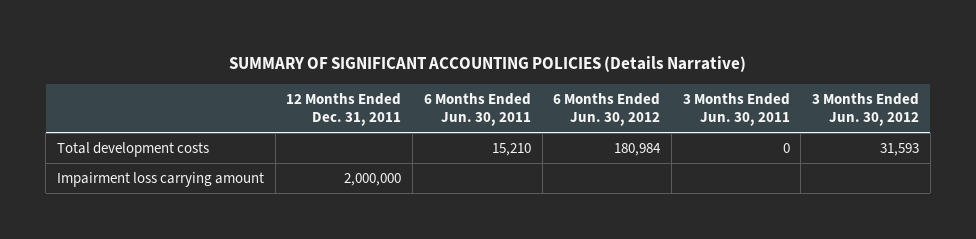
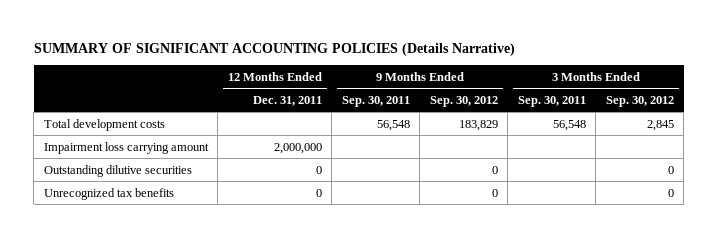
- | 12 Months Ended Dec. 31, 2011 | 6 Months Ended Jun. 30, 2011 | 6 Months Ended Jun. 30, 2012 | 3 Months Ended Jun. 30, 2011 | 3 Months Ended Jun. 30, 2012
+ | 12 Months Ended Dec. 31, 2011 | 9 Months Ended Sep. 30, 2011 | 9 Months Ended Sep. 30, 2012 | 3 Months Ended Sep. 30, 2011 | 3 Months Ended Sep. 30, 2012
+ Outstanding dilutive securities | 0 | | 0 | | 0
+ Unrecognized tax benefits | 0 | | 0 | | 0

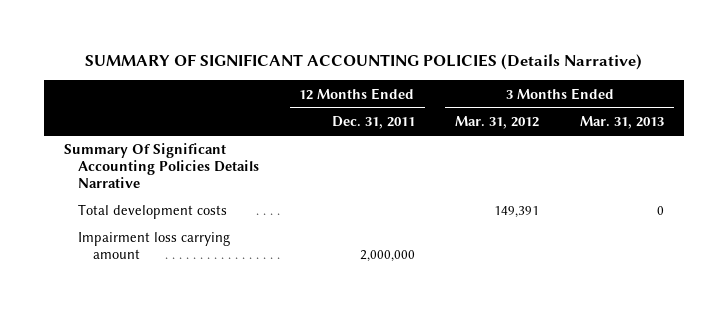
- | 12 Months Ended Dec. 31, 2011 | 9 Months Ended Sep. 30, 2011 | 9 Months Ended Sep. 30, 2012 | 3 Months Ended Sep. 30, 2011 | 3 Months Ended Sep. 30, 2012
+ | 12 Months Ended Dec. 31, 2011 | 3 Months Ended Mar. 31, 2012 | 3 Months Ended Mar. 31, 2013
+ Summary Of Significant Accounting Policies Details Narrative
- Outstanding dilutive securities | 0 | | 0 | | 0
- Unrecognized tax benefits | 0 | | 0 | | 0

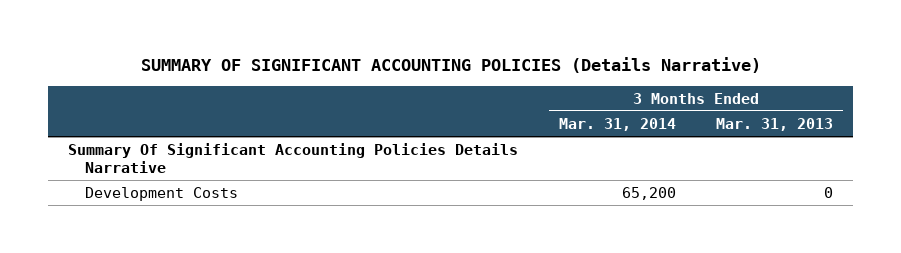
- | 12 Months Ended Dec. 31, 2011 | 3 Months Ended Mar. 31, 2012 | 3 Months Ended Mar. 31, 2013
+ | 3 Months Ended Mar. 31, 2014 | 3 Months Ended Mar. 31, 2013
- Total development costs | | 149,391 | 0
- Impairment loss carrying amount | 2,000,000 | |
+ Development Costs | 65,200 | 0

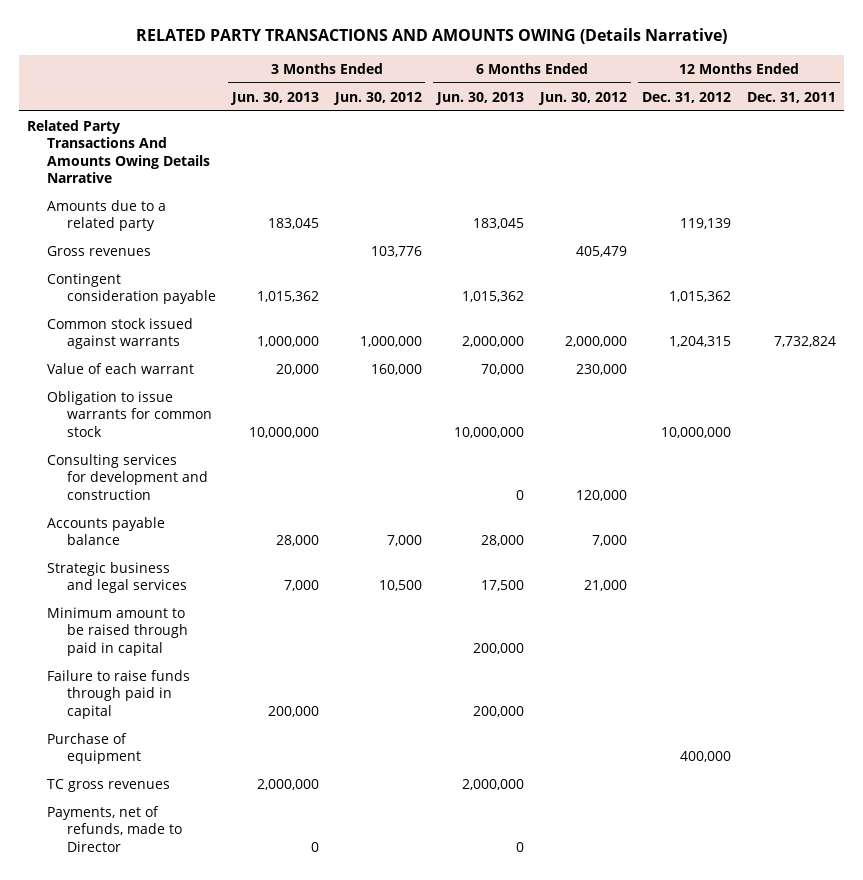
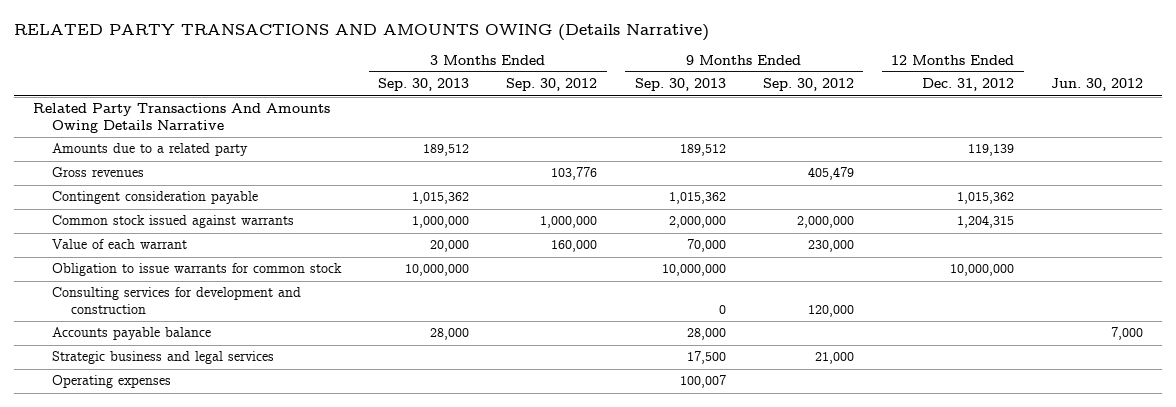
- | 3 Months Ended Jun. 30, 2013 | 3 Months Ended Jun. 30, 2012 | 6 Months Ended Jun. 30, 2013 | 6 Months Ended Jun. 30, 2012 | 12 Months Ended Dec. 31, 2012 | 12 Months Ended Dec. 31, 2011
+ | 3 Months Ended Sep. 30, 2013 | 3 Months Ended Sep. 30, 2012 | 9 Months Ended Sep. 30, 2013 | 9 Months Ended Sep. 30, 2012 | 12 Months Ended Dec. 31, 2012 | Jun. 30, 2012
- Minimum amount to be raised through paid in capital | | | 200,000 | | |
- Failure to raise funds through paid in capital | 200,000 | | 200,000 | | |
- Purchase of equipment | | | | | 400,000 |
- TC gross revenues | 2,000,000 | | 2,000,000 | | |
- Payments, net of refunds, made to Director | 0 | | 0 | | |
+ Operating expenses | | | 100,007 | | |

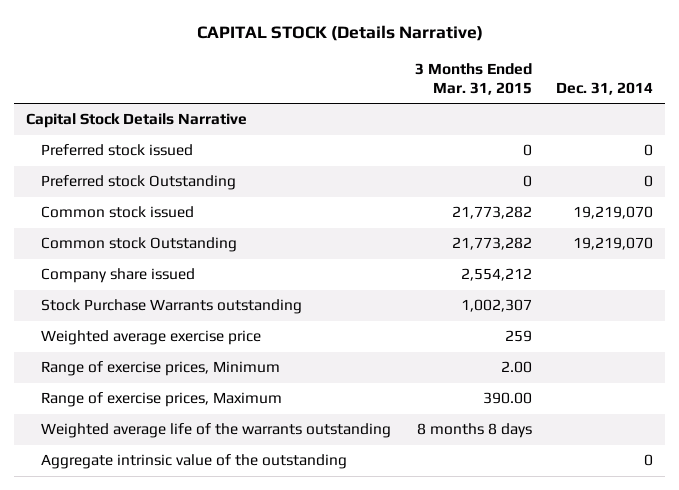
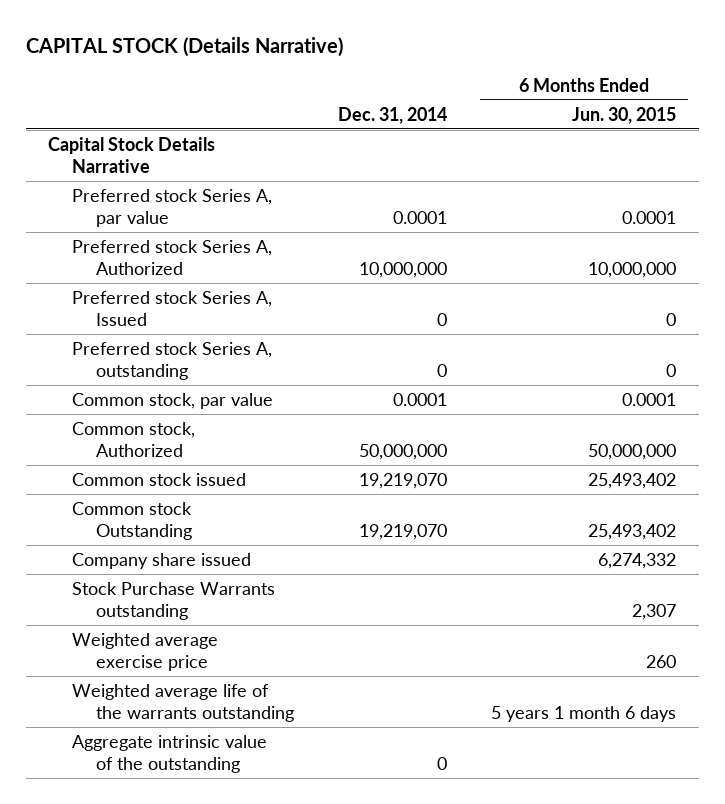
- | 3 Months Ended Mar. 31, 2015 | Dec. 31, 2014
+ | Dec. 31, 2014 | 6 Months Ended Jun. 30, 2015
- Preferred stock issued | 0 | 0
- Preferred stock Outstanding | 0 | 0
+ Preferred stock Series A, par value | 0.0001 | 0.0001
+ Preferred stock Series A, Authorized | 10,000,000 | 10,000,000
+ Preferred stock Series A, Issued | 0 | 0
+ Preferred stock Series A, outstanding | 0 | 0
+ Common stock, par value | 0.0001 | 0.0001
+ Common stock, Authorized | 50,000,000 | 50,000,000
- Range of exercise prices, Minimum | 2.00 |
- Range of exercise prices, Maximum | 390.00 |

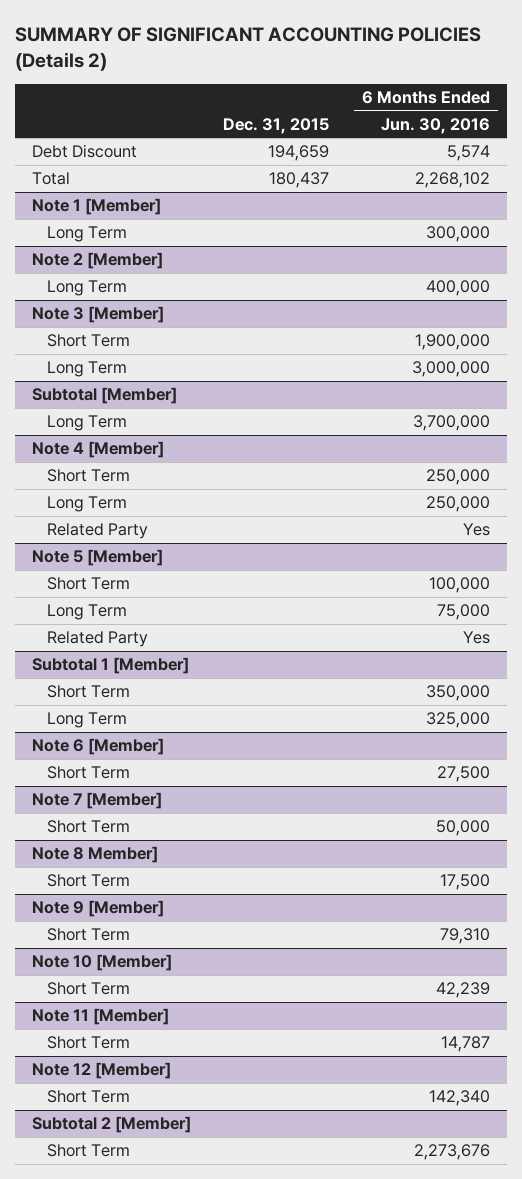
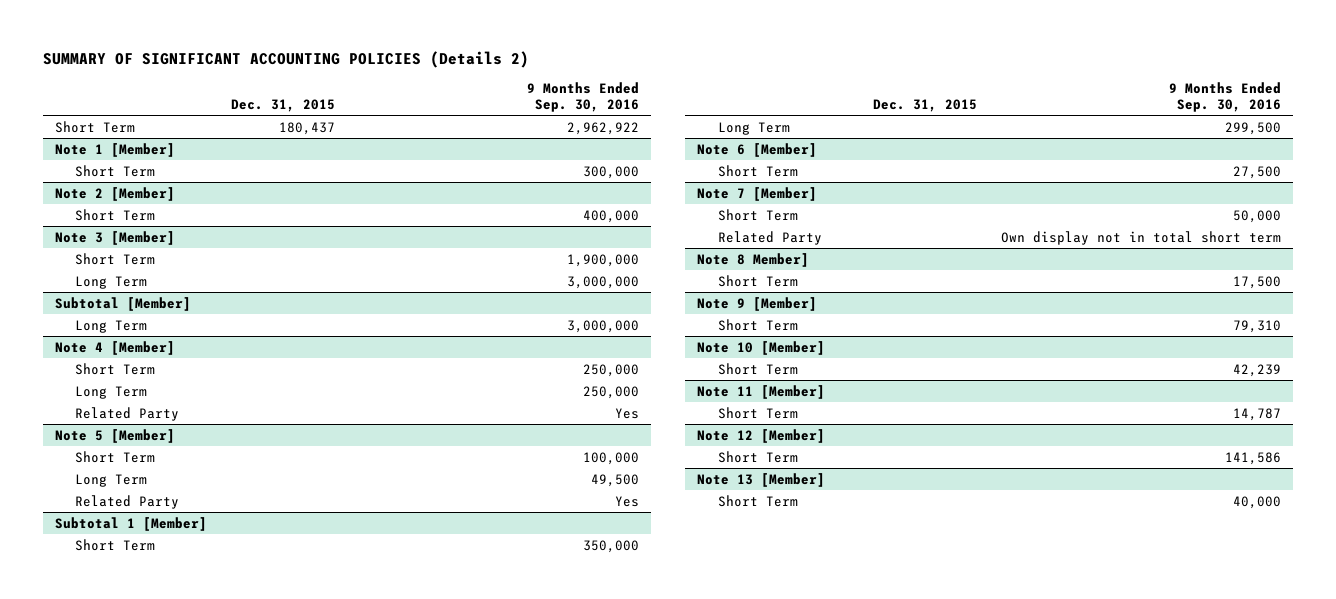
- | Dec. 31, 2015 | 6 Months Ended Jun. 30, 2016
+ | Dec. 31, 2015 | 9 Months Ended Sep. 30, 2016
- Debt Discount | 194,659 | 5,574
- Total | 180,437 | 2,268,102
+ Short Term | 180,437 | 2,962,922
@ Note 1 [Member]
- Long Term | | 300,000
+ Short Term | | 300,000
@ Note 2 [Member]
- Long Term | | 400,000
+ Short Term | | 400,000
@ Note 7 [Member]
+ Related Party | | Own display not in total short term
- Subtotal 2 [Member]
- Short Term | | 2,273,676
+ Note 13 [Member]
+ Short Term | | 40,000

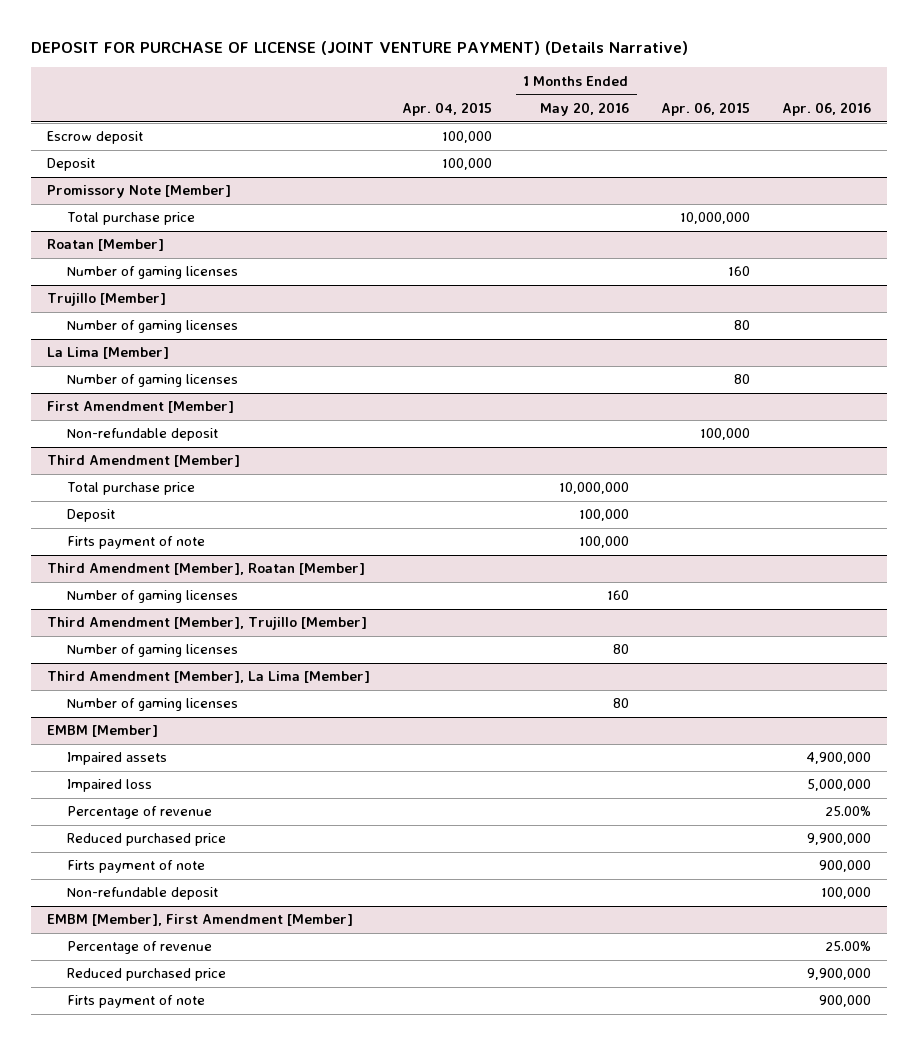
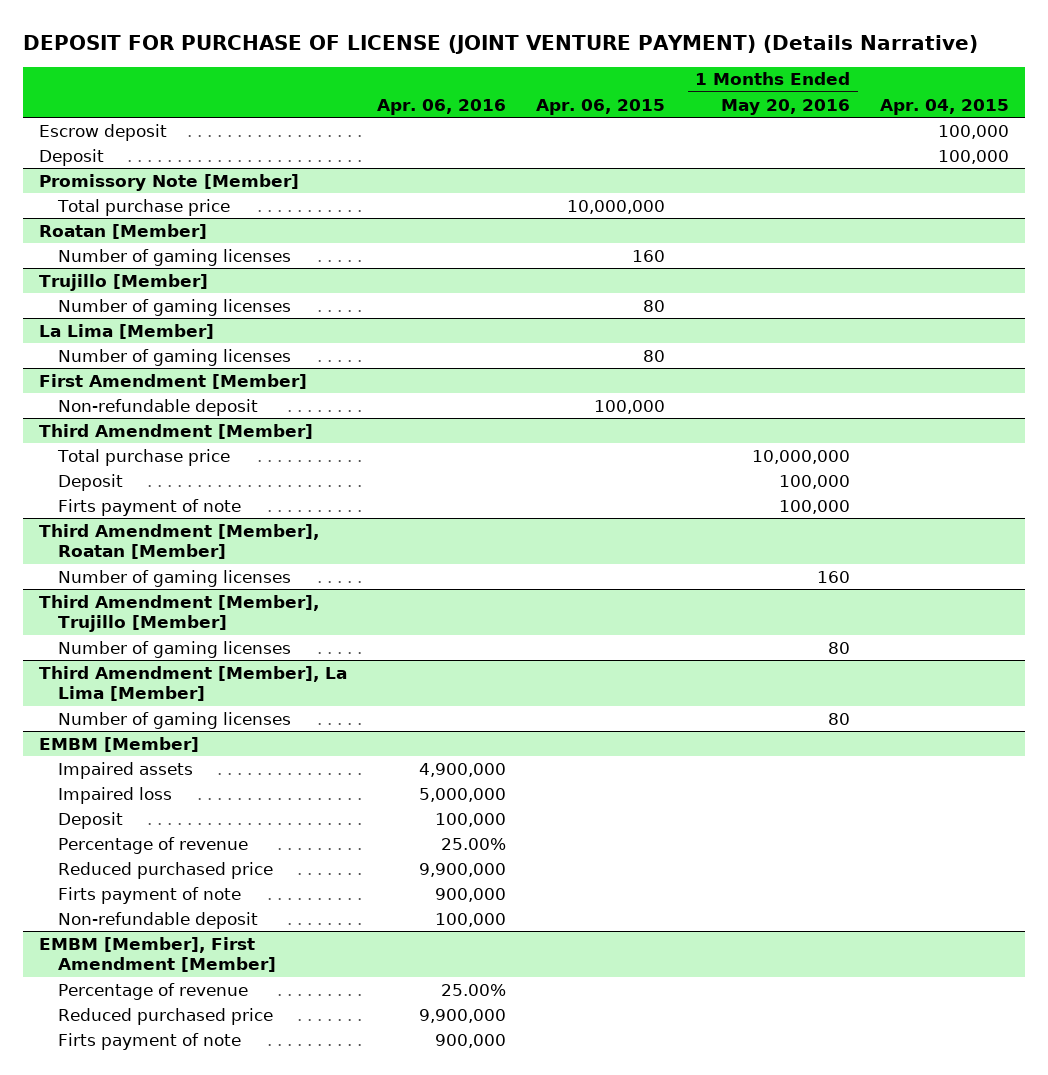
- | Apr. 04, 2015 | 1 Months Ended May 20, 2016 | Apr. 06, 2015 | Apr. 06, 2016
+ | Apr. 06, 2016 | Apr. 06, 2015 | 1 Months Ended May 20, 2016 | Apr. 04, 2015
@ EMBM [Member]
+ Deposit | 100,000 | | |

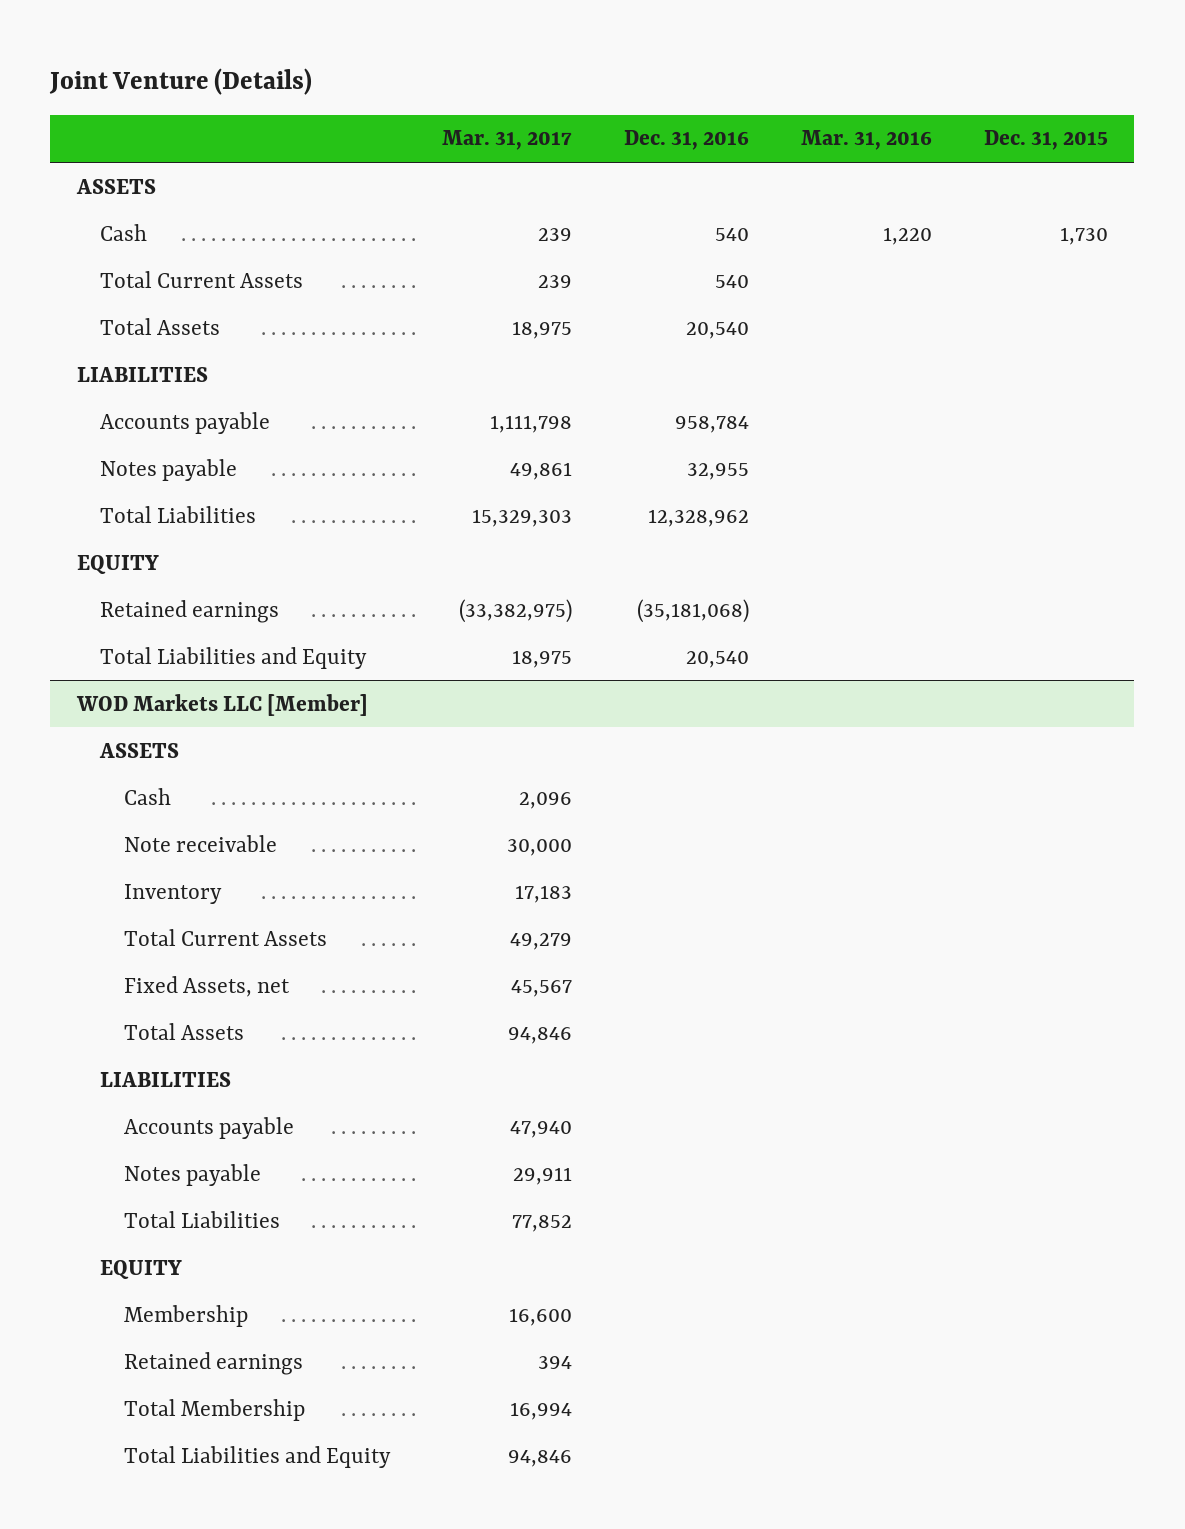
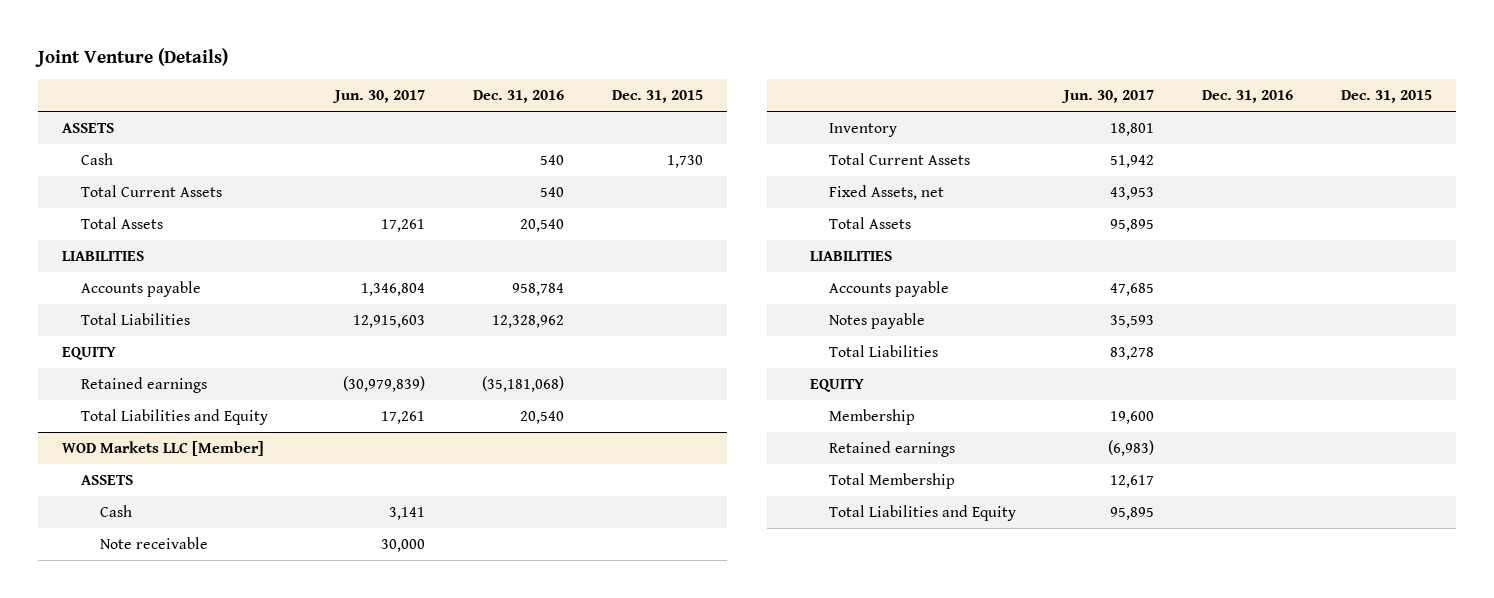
- | Mar. 31, 2017 | Dec. 31, 2016 | Mar. 31, 2016 | Dec. 31, 2015
+ | Jun. 30, 2017 | Dec. 31, 2016 | Dec. 31, 2015
- Notes payable | 49,861 | 32,955 | |

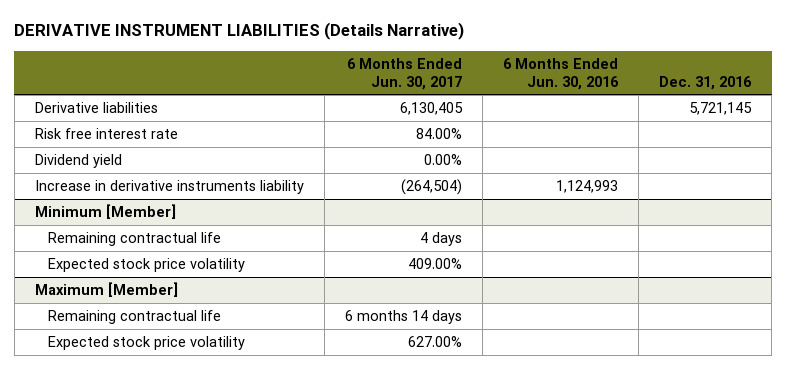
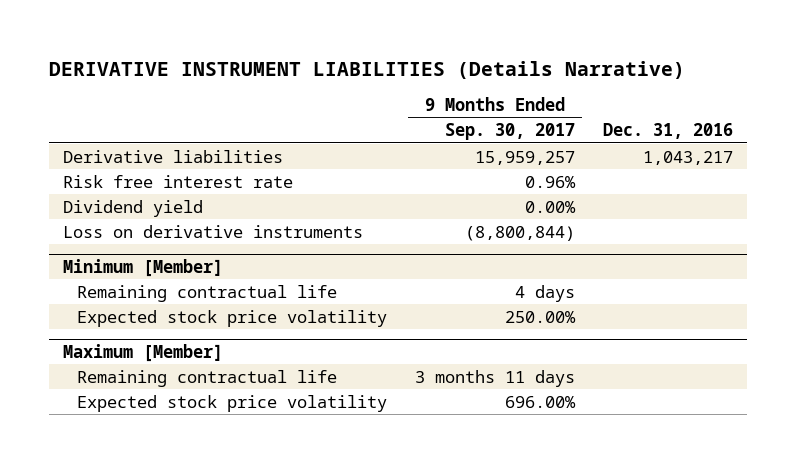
- | 6 Months Ended Jun. 30, 2017 | 6 Months Ended Jun. 30, 2016 | Dec. 31, 2016
+ | 9 Months Ended Sep. 30, 2017 | Dec. 31, 2016
- Derivative liabilities | 6,130,405 | | 5,721,145
+ Derivative liabilities | 15,959,257 | 1,043,217
- Increase in derivative instruments liability | (264,504) | 1,124,993 |
+ Loss on derivative instruments | (8,800,844) |

